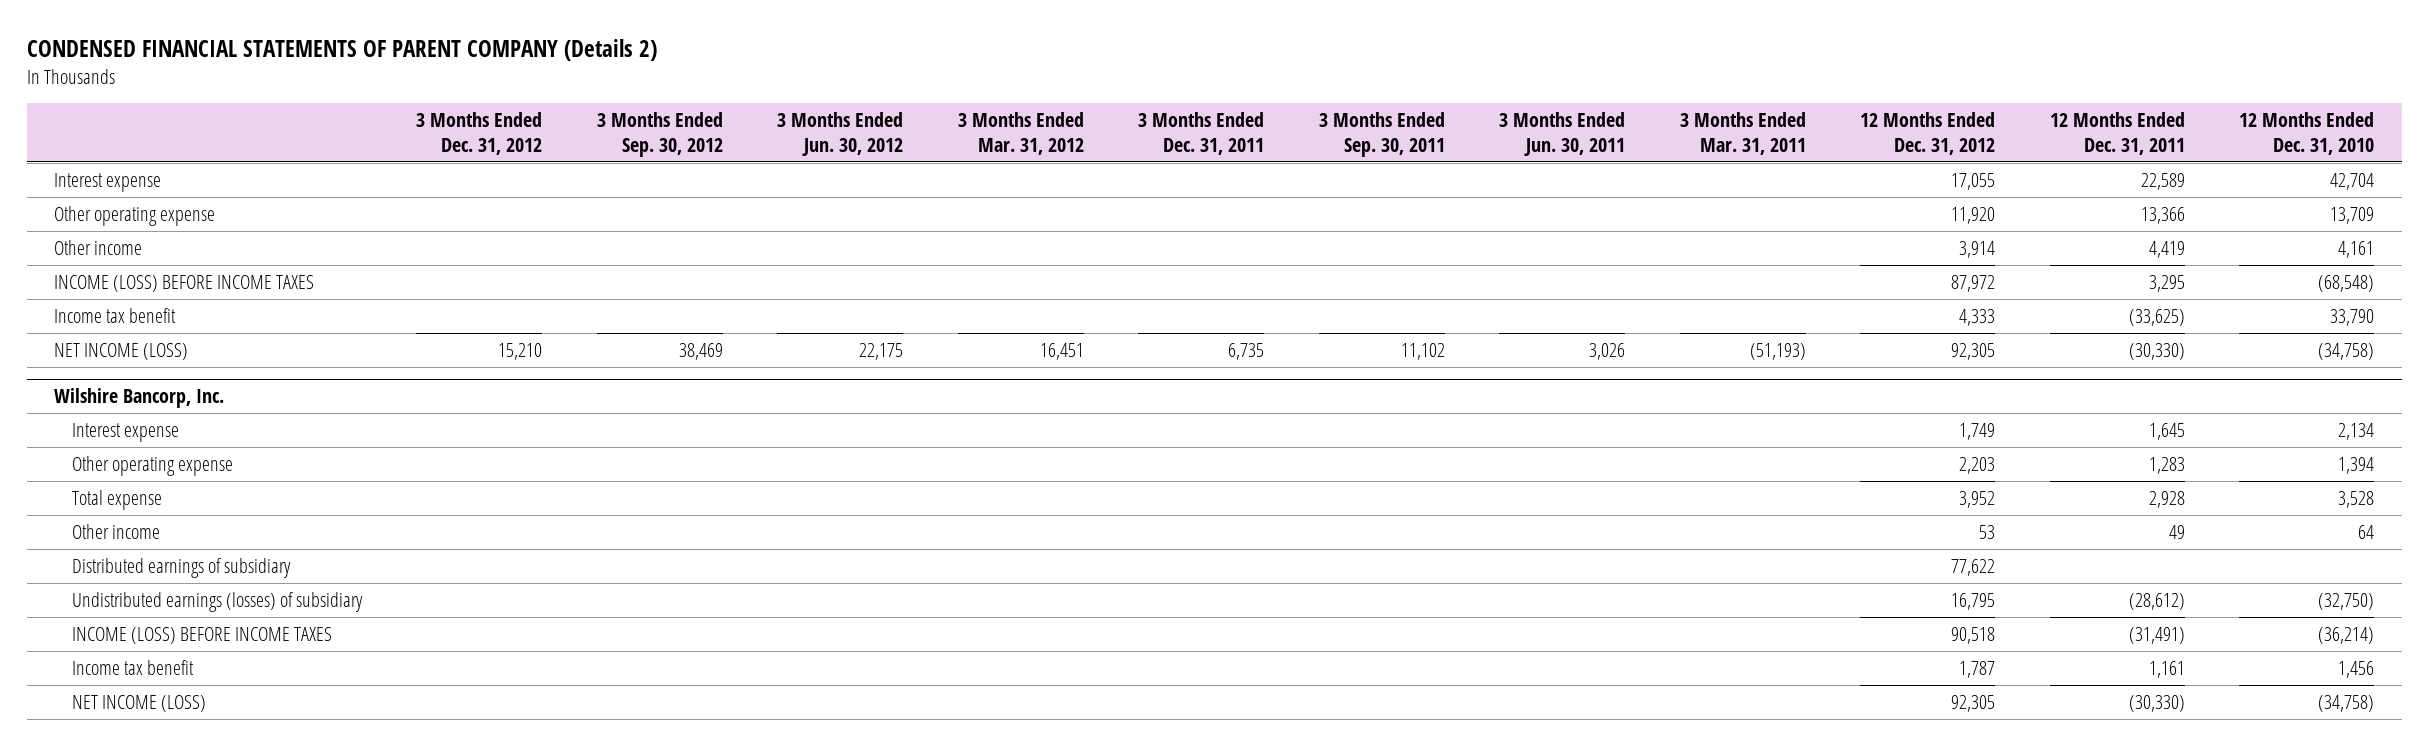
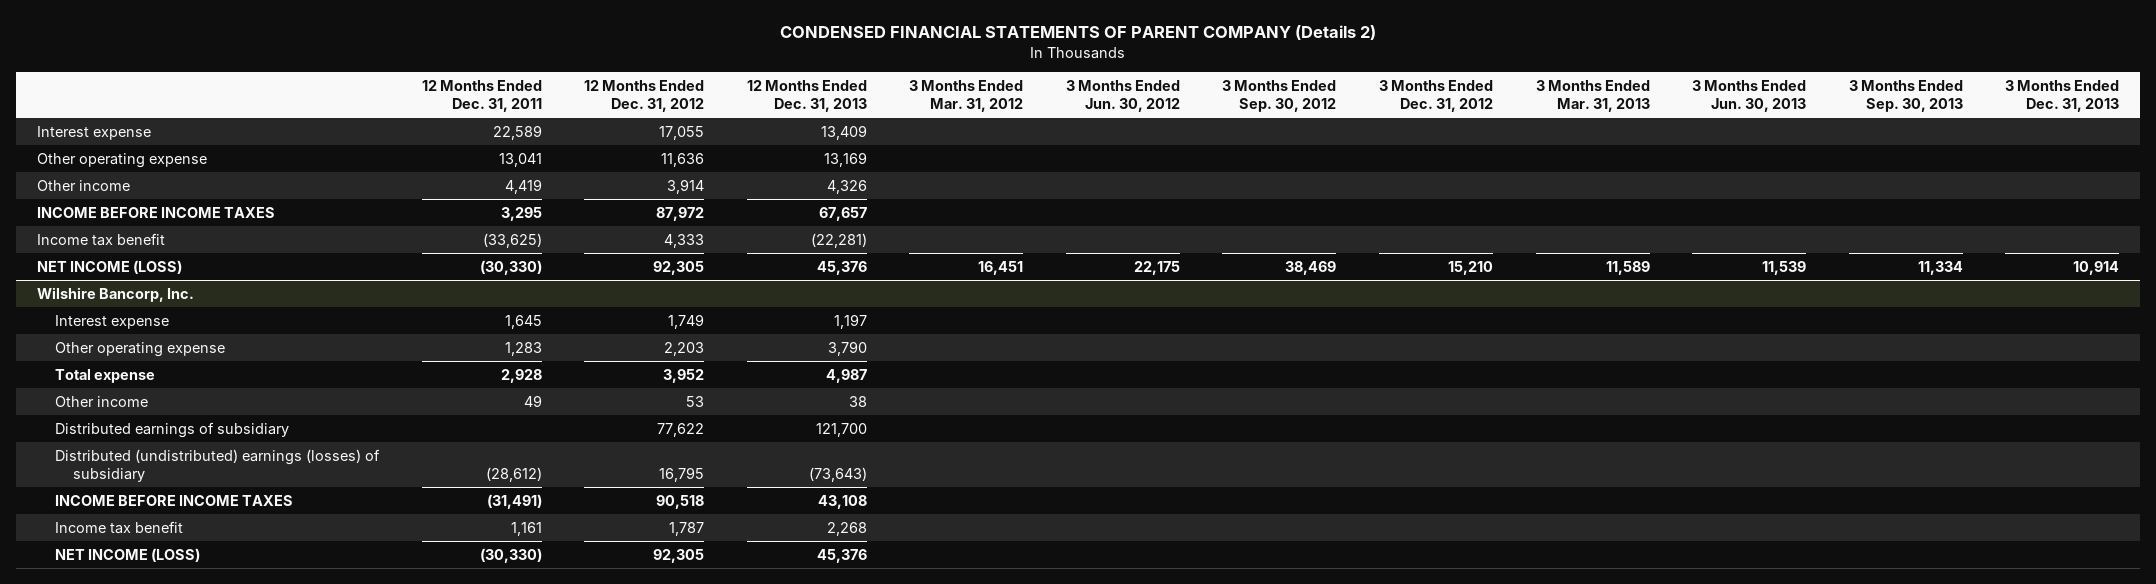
- | 3 Months Ended Dec. 31, 2012 | 3 Months Ended Sep. 30, 2012 | 3 Months Ended Jun. 30, 2012 | 3 Months Ended Mar. 31, 2012 | 3 Months Ended Dec. 31, 2011 | 3 Months Ended Sep. 30, 2011 | 3 Months Ended Jun. 30, 2011 | 3 Months Ended Mar. 31, 2011 | 12 Months Ended Dec. 31, 2012 | 12 Months Ended Dec. 31, 2011 | 12 Months Ended Dec. 31, 2010
+ | 12 Months Ended Dec. 31, 2011 | 12 Months Ended Dec. 31, 2012 | 12 Months Ended Dec. 31, 2013 | 3 Months Ended Mar. 31, 2012 | 3 Months Ended Jun. 30, 2012 | 3 Months Ended Sep. 30, 2012 | 3 Months Ended Dec. 31, 2012 | 3 Months Ended Mar. 31, 2013 | 3 Months Ended Jun. 30, 2013 | 3 Months Ended Sep. 30, 2013 | 3 Months Ended Dec. 31, 2013
- Other operating expense | | | | | | | | | 11,920 | 13,366 | 13,709
+ Other operating expense | 13,041 | 11,636 | 13,169 | | | | | | | |
- INCOME (LOSS) BEFORE INCOME TAXES | | | | | | | | | 87,972 | 3,295 | (68,548)
+ INCOME BEFORE INCOME TAXES | 3,295 | 87,972 | 67,657 | | | | | | | |
@ Wilshire Bancorp, Inc.
- Undistributed earnings (losses) of subsidiary | | | | | | | | | 16,795 | (28,612) | (32,750)
- INCOME (LOSS) BEFORE INCOME TAXES | | | | | | | | | 90,518 | (31,491) | (36,214)
+ Distributed (undistributed) earnings (losses) of subsidiary | (28,612) | 16,795 | (73,643) | | | | | | | |
+ INCOME BEFORE INCOME TAXES | (31,491) | 90,518 | 43,108 | | | | | | | |

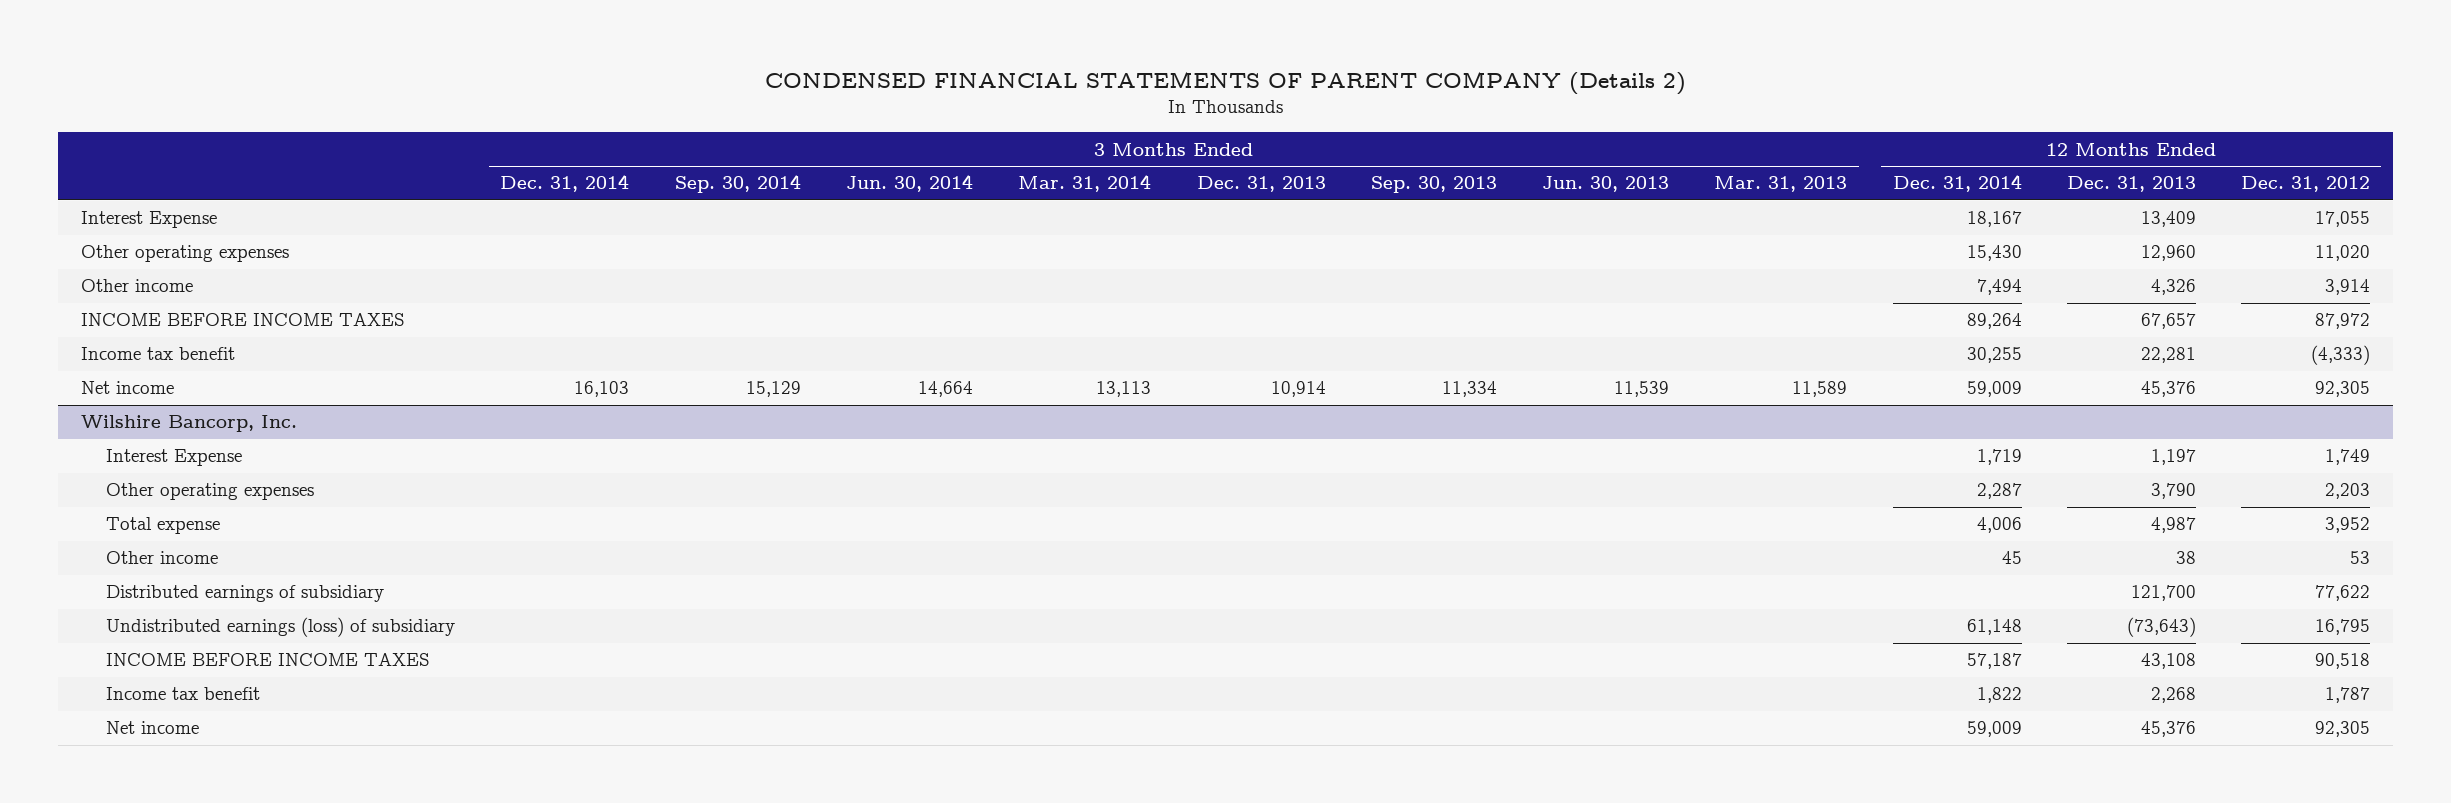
- | 12 Months Ended Dec. 31, 2011 | 12 Months Ended Dec. 31, 2012 | 12 Months Ended Dec. 31, 2013 | 3 Months Ended Mar. 31, 2012 | 3 Months Ended Jun. 30, 2012 | 3 Months Ended Sep. 30, 2012 | 3 Months Ended Dec. 31, 2012 | 3 Months Ended Mar. 31, 2013 | 3 Months Ended Jun. 30, 2013 | 3 Months Ended Sep. 30, 2013 | 3 Months Ended Dec. 31, 2013
+ | 3 Months Ended Dec. 31, 2014 | 3 Months Ended Sep. 30, 2014 | 3 Months Ended Jun. 30, 2014 | 3 Months Ended Mar. 31, 2014 | 3 Months Ended Dec. 31, 2013 | 3 Months Ended Sep. 30, 2013 | 3 Months Ended Jun. 30, 2013 | 3 Months Ended Mar. 31, 2013 | 12 Months Ended Dec. 31, 2014 | 12 Months Ended Dec. 31, 2013 | 12 Months Ended Dec. 31, 2012
- Interest expense | 22,589 | 17,055 | 13,409 | | | | | | | |
- Other operating expense | 13,041 | 11,636 | 13,169 | | | | | | | |
+ Interest Expense | | | | | | | | | 18,167 | 13,409 | 17,055
+ Other operating expenses | | | | | | | | | 15,430 | 12,960 | 11,020
- Income tax benefit | (33,625) | 4,333 | (22,281) | | | | | | | |
- NET INCOME (LOSS) | (30,330) | 92,305 | 45,376 | 16,451 | 22,175 | 38,469 | 15,210 | 11,589 | 11,539 | 11,334 | 10,914
+ Income tax benefit | | | | | | | | | 30,255 | 22,281 | (4,333)
+ Net income | 16,103 | 15,129 | 14,664 | 13,113 | 10,914 | 11,334 | 11,539 | 11,589 | 59,009 | 45,376 | 92,305
@ Wilshire Bancorp, Inc.
- Interest expense | 1,645 | 1,749 | 1,197 | | | | | | | |
- Other operating expense | 1,283 | 2,203 | 3,790 | | | | | | | |
+ Interest Expense | | | | | | | | | 1,719 | 1,197 | 1,749
+ Other operating expenses | | | | | | | | | 2,287 | 3,790 | 2,203
- Distributed (undistributed) earnings (losses) of subsidiary | (28,612) | 16,795 | (73,643) | | | | | | | |
+ Undistributed earnings (loss) of subsidiary | | | | | | | | | 61,148 | (73,643) | 16,795
- NET INCOME (LOSS) | (30,330) | 92,305 | 45,376 | | | | | | | |
+ Net income | | | | | | | | | 59,009 | 45,376 | 92,305

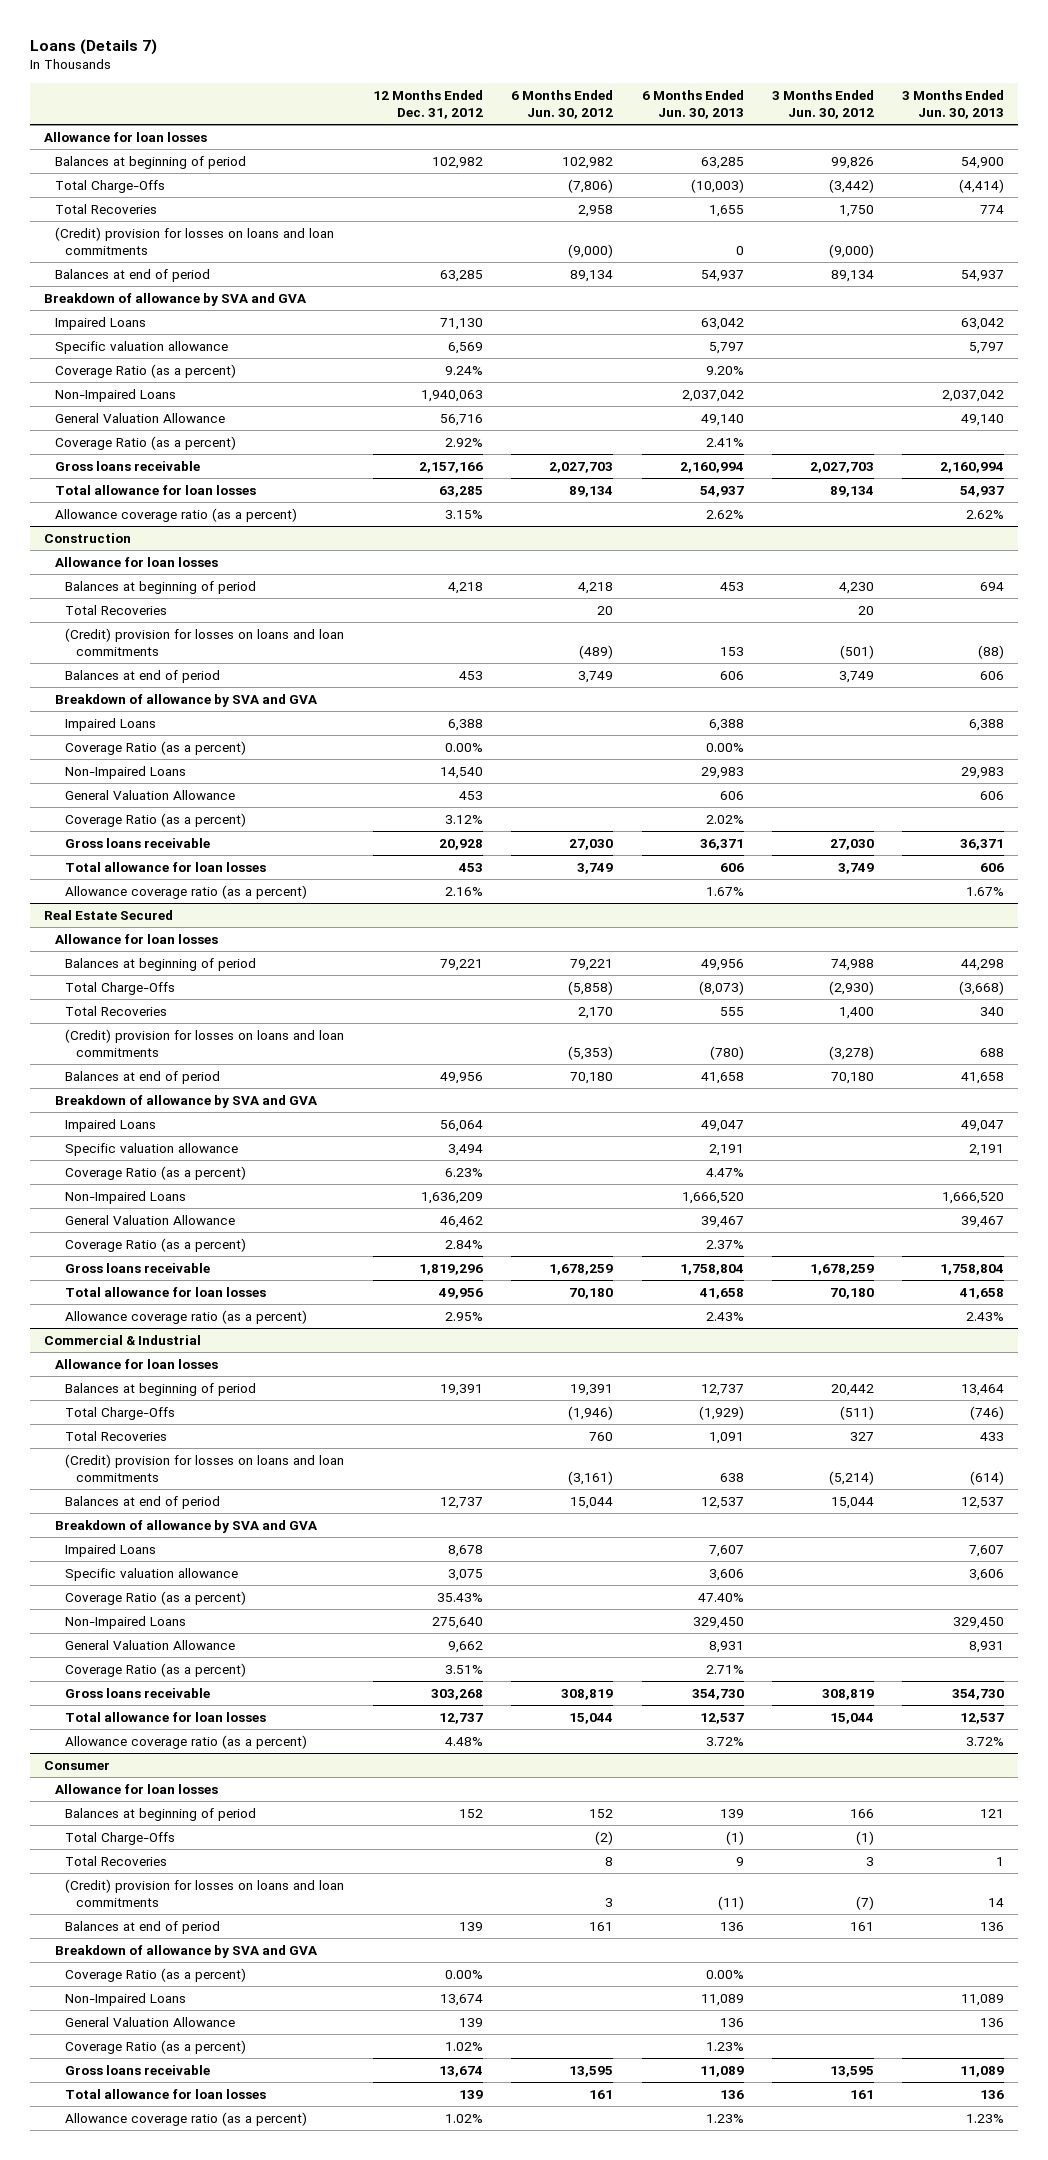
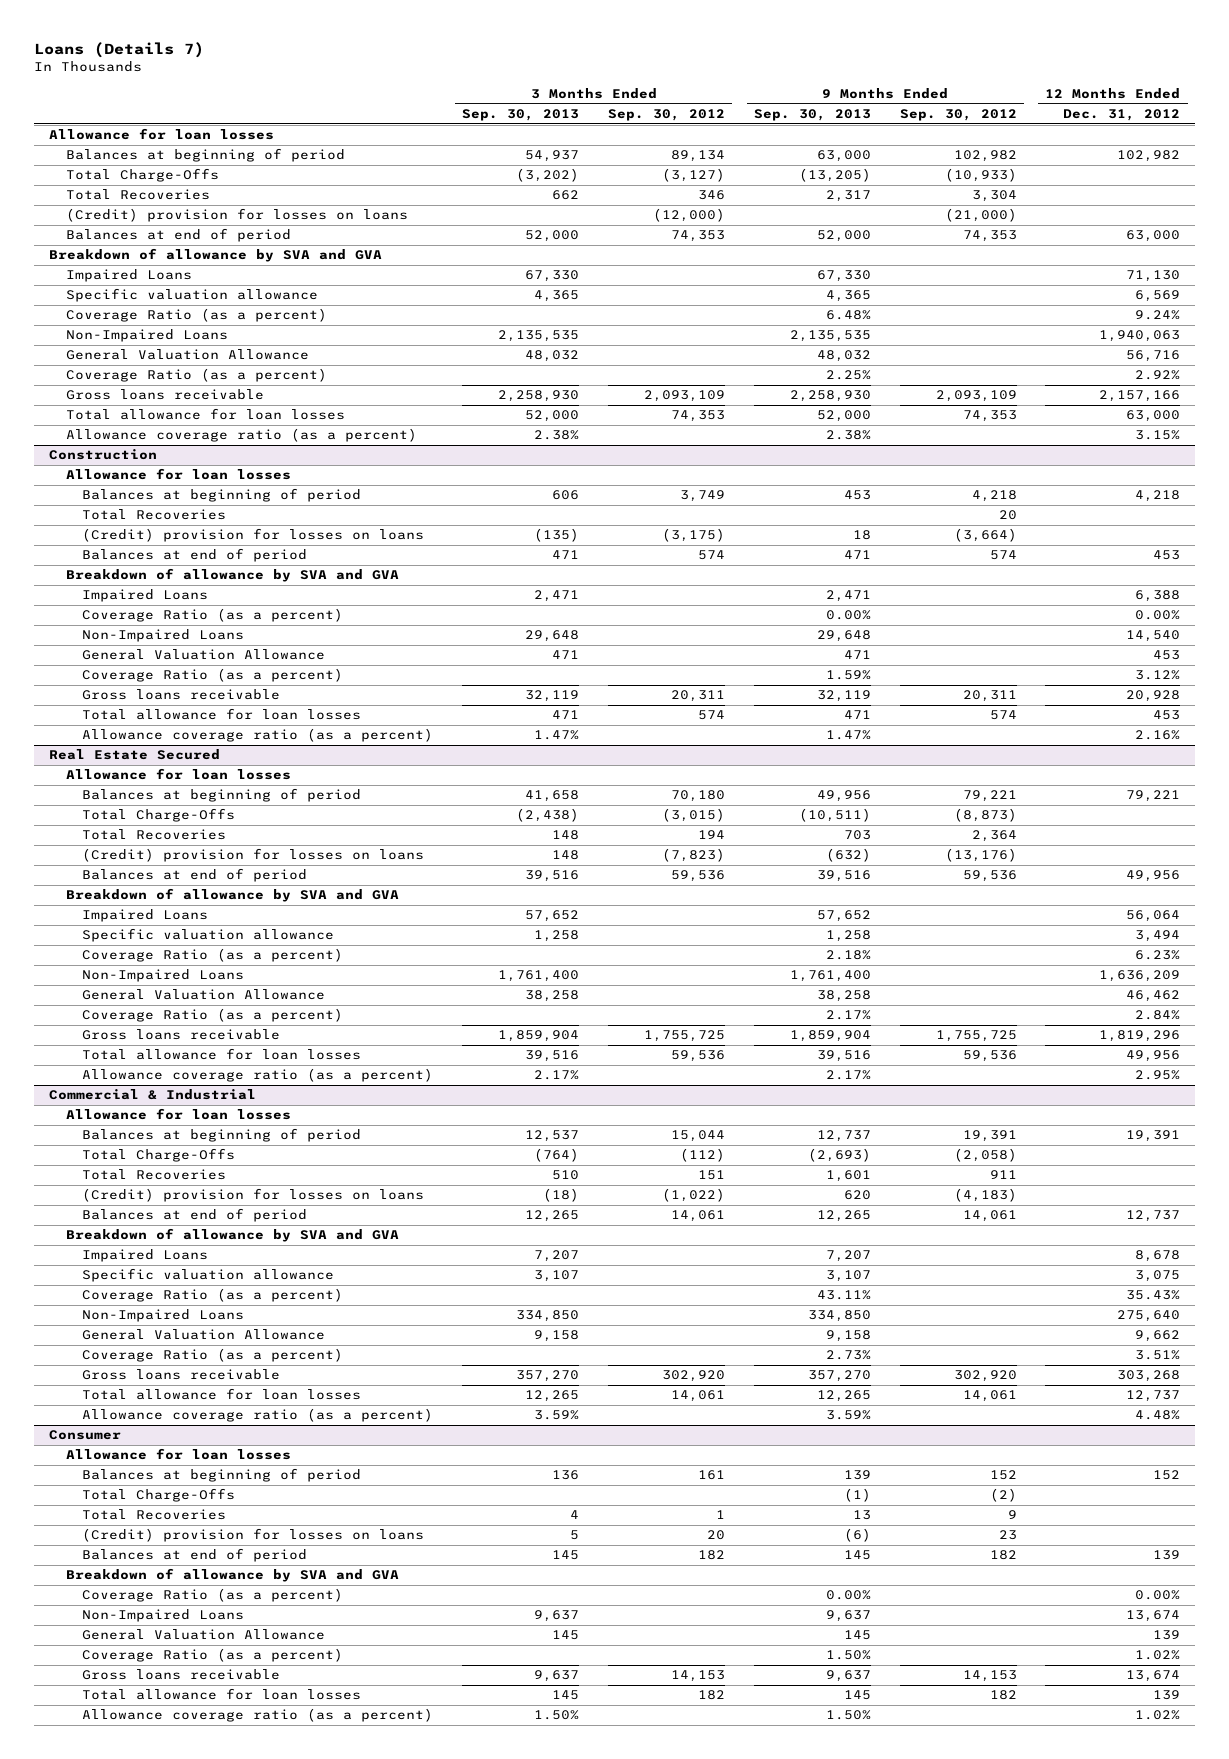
- | 12 Months Ended Dec. 31, 2012 | 6 Months Ended Jun. 30, 2012 | 6 Months Ended Jun. 30, 2013 | 3 Months Ended Jun. 30, 2012 | 3 Months Ended Jun. 30, 2013
+ | 3 Months Ended Sep. 30, 2013 | 3 Months Ended Sep. 30, 2012 | 9 Months Ended Sep. 30, 2013 | 9 Months Ended Sep. 30, 2012 | 12 Months Ended Dec. 31, 2012
- (Credit) provision for losses on loans and loan commitments | | (9,000) | 0 | (9,000) |
- Balances at end of period | 63,285 | 89,134 | 54,937 | 89,134 | 54,937
+ (Credit) provision for losses on loans | | (12,000) | | (21,000) |
+ Balances at end of period | 52,000 | 74,353 | 52,000 | 74,353 | 63,000
- Total allowance for loan losses | 63,285 | 89,134 | 54,937 | 89,134 | 54,937
+ Total allowance for loan losses | 52,000 | 74,353 | 52,000 | 74,353 | 63,000
@ Construction
- (Credit) provision for losses on loans and loan commitments | | (489) | 153 | (501) | (88)
+ (Credit) provision for losses on loans | (135) | (3,175) | 18 | (3,664) |
@ Real Estate Secured
- (Credit) provision for losses on loans and loan commitments | | (5,353) | (780) | (3,278) | 688
+ (Credit) provision for losses on loans | 148 | (7,823) | (632) | (13,176) |
@ Commercial & Industrial
- (Credit) provision for losses on loans and loan commitments | | (3,161) | 638 | (5,214) | (614)
+ (Credit) provision for losses on loans | (18) | (1,022) | 620 | (4,183) |
@ Consumer
- (Credit) provision for losses on loans and loan commitments | | 3 | (11) | (7) | 14
+ (Credit) provision for losses on loans | 5 | 20 | (6) | 23 |

